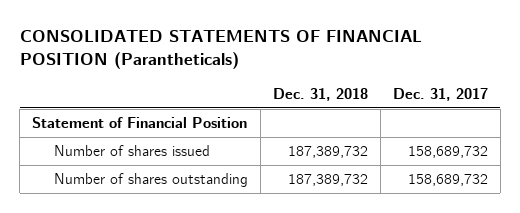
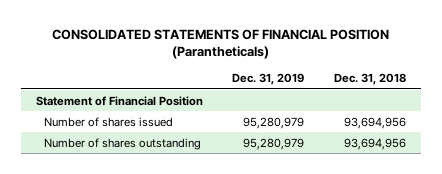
- | Dec. 31, 2018 | Dec. 31, 2017
+ | Dec. 31, 2019 | Dec. 31, 2018
- Number of shares issued | 187,389,732 | 158,689,732
- Number of shares outstanding | 187,389,732 | 158,689,732
+ Number of shares issued | 95,280,979 | 93,694,956
+ Number of shares outstanding | 95,280,979 | 93,694,956

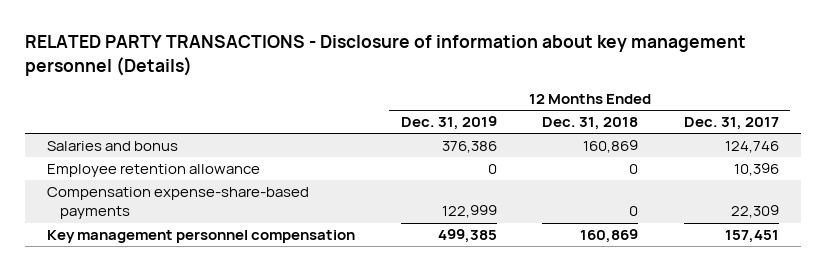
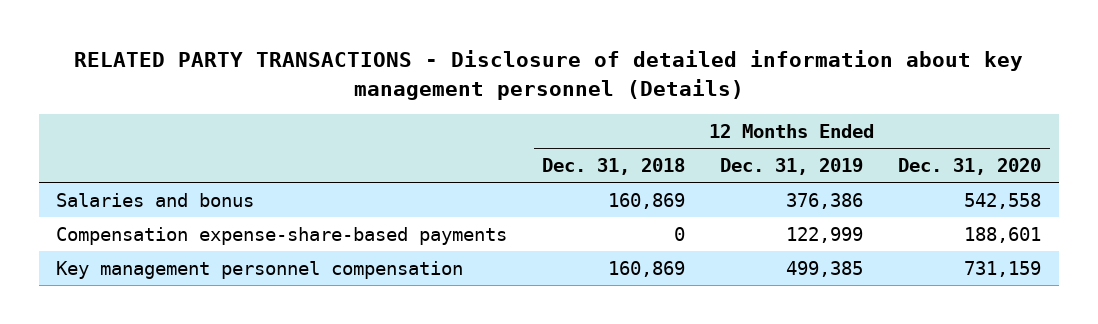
- RELATED PARTY TRANSACTIONS - Disclosure of information about key management personnel (Details)
+ RELATED PARTY TRANSACTIONS - Disclosure of detailed information about key management personnel (Details)
- | 12 Months Ended Dec. 31, 2019 | 12 Months Ended Dec. 31, 2018 | 12 Months Ended Dec. 31, 2017
+ | 12 Months Ended Dec. 31, 2018 | 12 Months Ended Dec. 31, 2019 | 12 Months Ended Dec. 31, 2020
- Employee retention allowance | 0 | 0 | 10,396

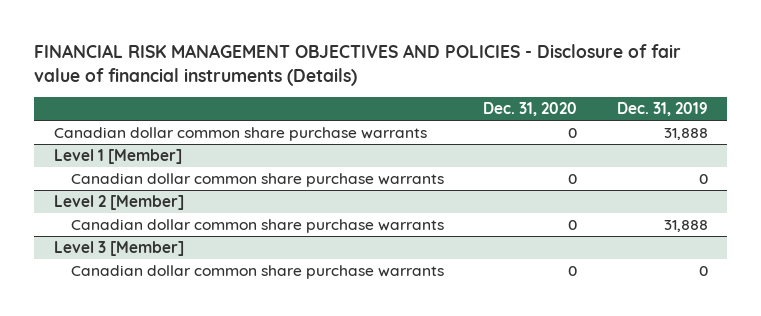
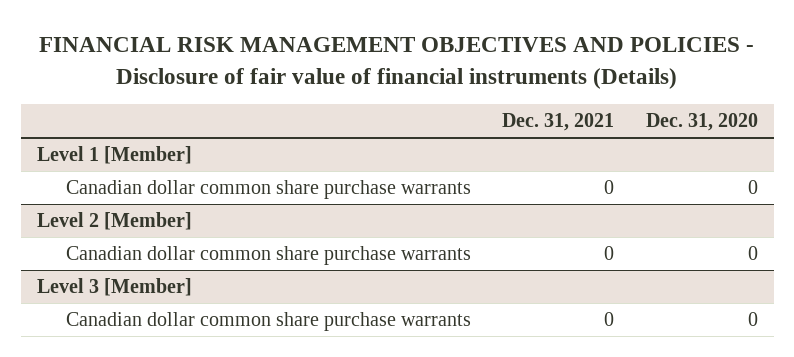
- | Dec. 31, 2020 | Dec. 31, 2019
+ | Dec. 31, 2021 | Dec. 31, 2020
- Canadian dollar common share purchase warrants | 0 | 31,888

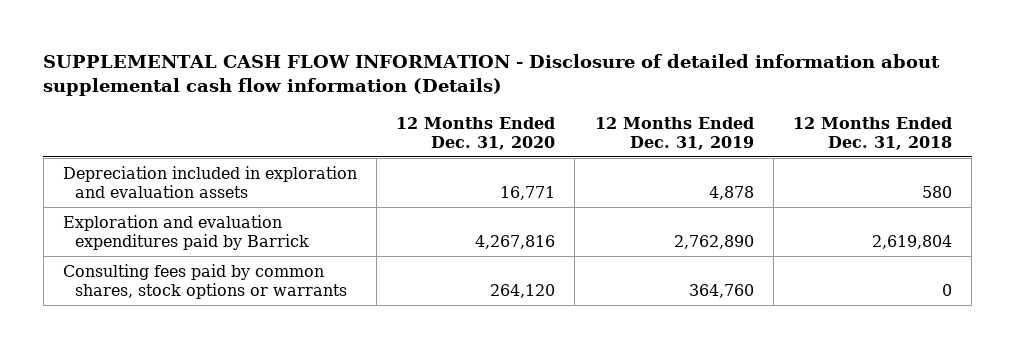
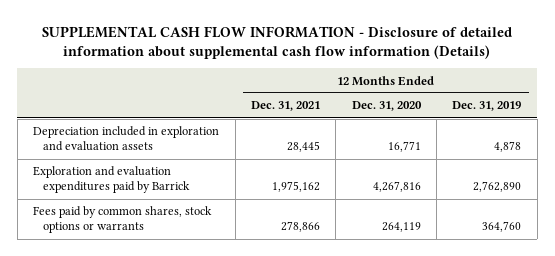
- | 12 Months Ended Dec. 31, 2020 | 12 Months Ended Dec. 31, 2019 | 12 Months Ended Dec. 31, 2018
+ | 12 Months Ended Dec. 31, 2021 | 12 Months Ended Dec. 31, 2020 | 12 Months Ended Dec. 31, 2019
- Consulting fees paid by common shares, stock options or warrants | 264,120 | 364,760 | 0
+ Fees paid by common shares, stock options or warrants | 278,866 | 264,119 | 364,760

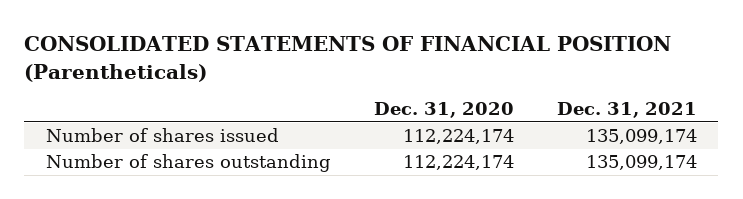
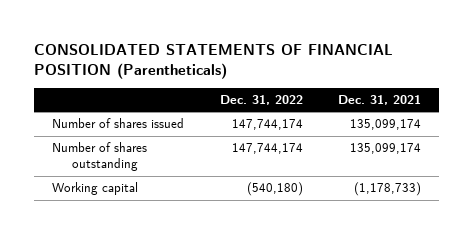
- | Dec. 31, 2020 | Dec. 31, 2021
+ | Dec. 31, 2022 | Dec. 31, 2021
+ Working capital | (540,180) | (1,178,733)

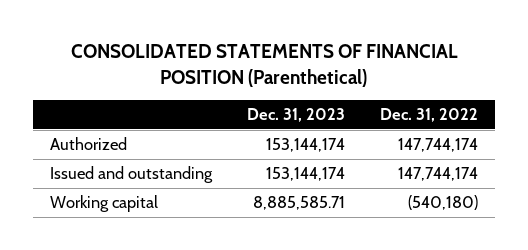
- CONSOLIDATED STATEMENTS OF FINANCIAL POSITION (Parentheticals)
+ CONSOLIDATED STATEMENTS OF FINANCIAL POSITION (Parenthetical)
- | Dec. 31, 2022 | Dec. 31, 2021
+ | Dec. 31, 2023 | Dec. 31, 2022
- Number of shares issued | 147,744,174 | 135,099,174
- Number of shares outstanding | 147,744,174 | 135,099,174
+ Authorized | 153,144,174 | 147,744,174
+ Issued and outstanding | 153,144,174 | 147,744,174

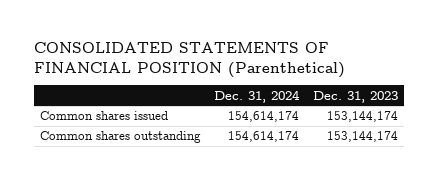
- | Dec. 31, 2023 | Dec. 31, 2022
+ | Dec. 31, 2024 | Dec. 31, 2023
- Authorized | 153,144,174 | 147,744,174
- Issued and outstanding | 153,144,174 | 147,744,174
- Working capital | 8,885,585.71 | (540,180)
+ Common shares issued | 154,614,174 | 153,144,174
+ Common shares outstanding | 154,614,174 | 153,144,174

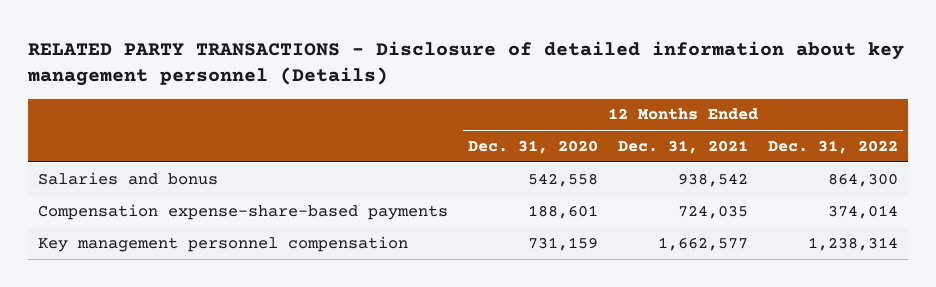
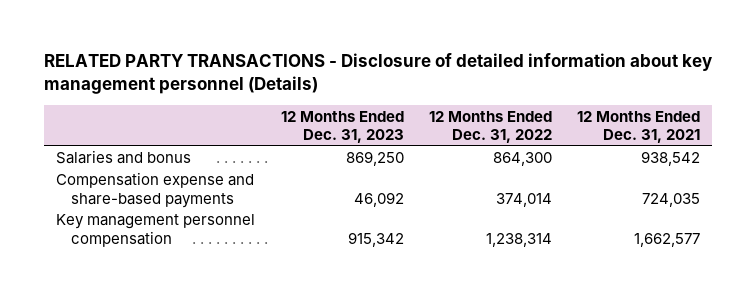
- | 12 Months Ended Dec. 31, 2020 | 12 Months Ended Dec. 31, 2021 | 12 Months Ended Dec. 31, 2022
+ | 12 Months Ended Dec. 31, 2023 | 12 Months Ended Dec. 31, 2022 | 12 Months Ended Dec. 31, 2021
- Compensation expense-share-based payments | 188,601 | 724,035 | 374,014
+ Compensation expense and share-based payments | 46,092 | 374,014 | 724,035

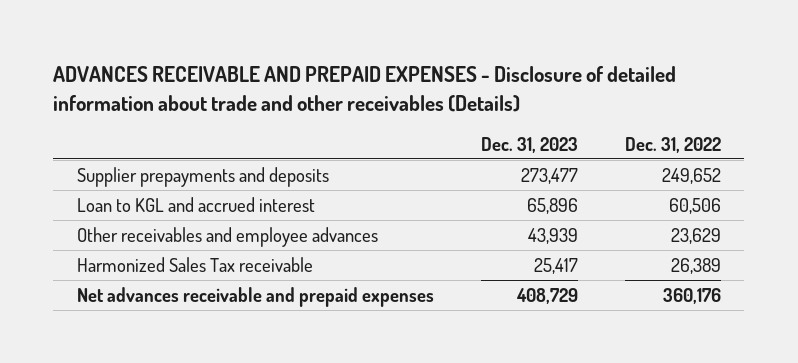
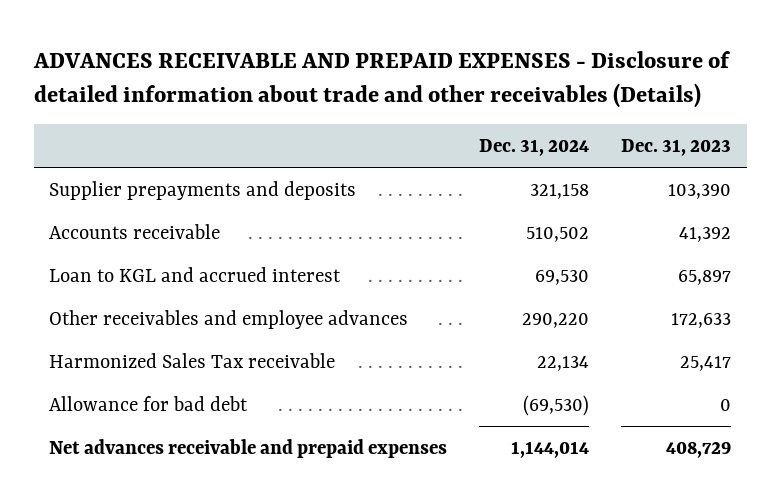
- | Dec. 31, 2023 | Dec. 31, 2022
+ | Dec. 31, 2024 | Dec. 31, 2023
- Supplier prepayments and deposits | 273,477 | 249,652
- Loan to KGL and accrued interest | 65,896 | 60,506
- Other receivables and employee advances | 43,939 | 23,629
+ Supplier prepayments and deposits | 321,158 | 103,390
+ Accounts receivable | 510,502 | 41,392
+ Loan to KGL and accrued interest | 69,530 | 65,897
+ Other receivables and employee advances | 290,220 | 172,633
+ Allowance for bad debt | (69,530) | 0

